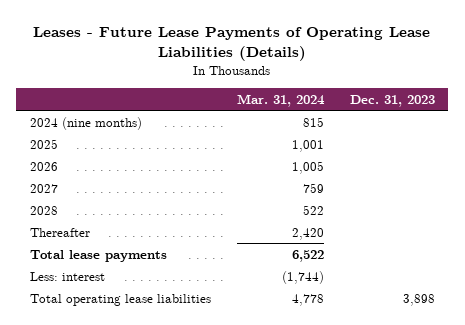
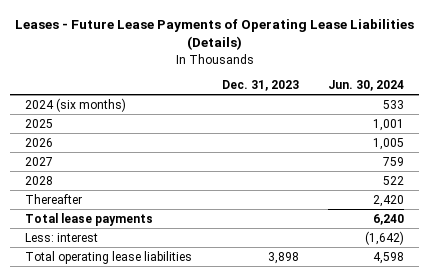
- | Mar. 31, 2024 | Dec. 31, 2023
+ | Dec. 31, 2023 | Jun. 30, 2024
- 2024 (nine months) | 815 |
+ 2024 (six months) | | 533

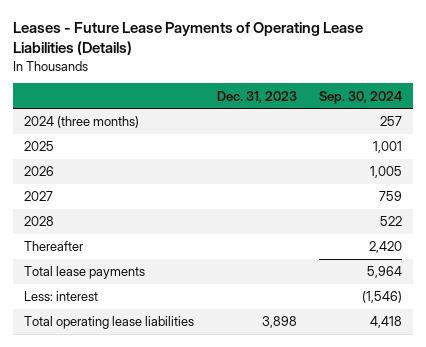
- | Dec. 31, 2023 | Jun. 30, 2024
+ | Dec. 31, 2023 | Sep. 30, 2024
- 2024 (six months) | | 533
+ 2024 (three months) | | 257

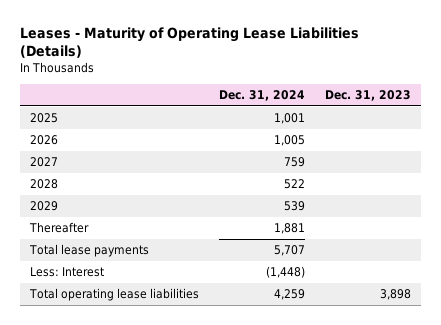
- Leases - Future Lease Payments of Operating Lease Liabilities (Details)
+ Leases - Maturity of Operating Lease Liabilities (Details)
- | Dec. 31, 2023 | Sep. 30, 2024
+ | Dec. 31, 2024 | Dec. 31, 2023
- 2024 (three months) | | 257
+ 2029 | 539 |
- Less: interest | | (1,546)
+ Less: Interest | (1,448) |

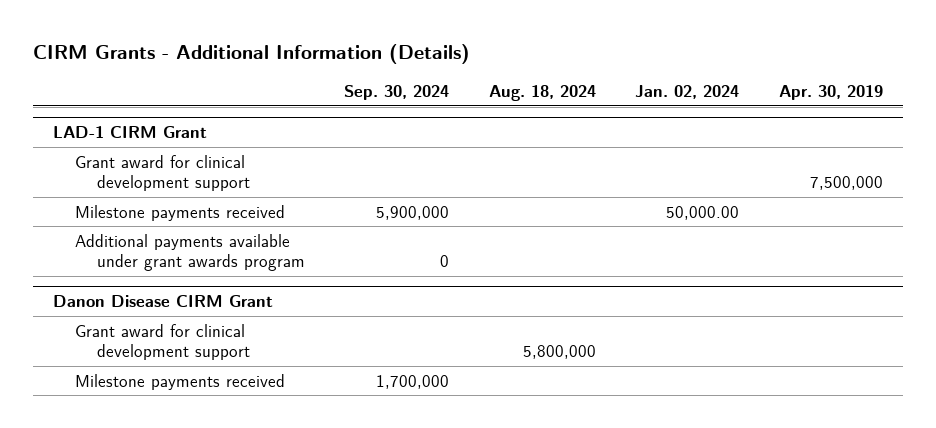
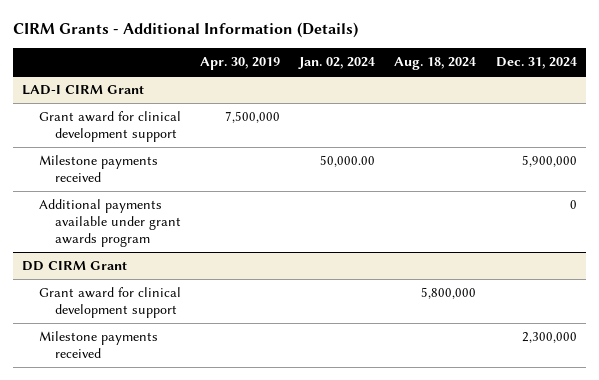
- | Sep. 30, 2024 | Aug. 18, 2024 | Jan. 02, 2024 | Apr. 30, 2019
+ | Apr. 30, 2019 | Jan. 02, 2024 | Aug. 18, 2024 | Dec. 31, 2024
- LAD-1 CIRM Grant
+ LAD-I CIRM Grant
- Danon Disease CIRM Grant
+ DD CIRM Grant

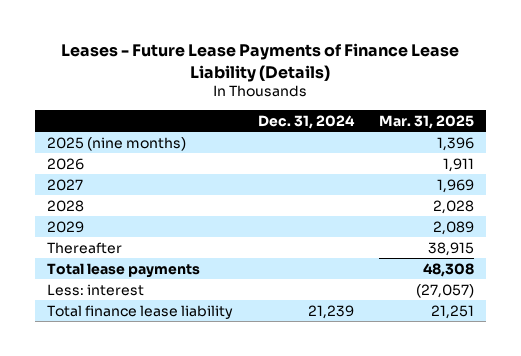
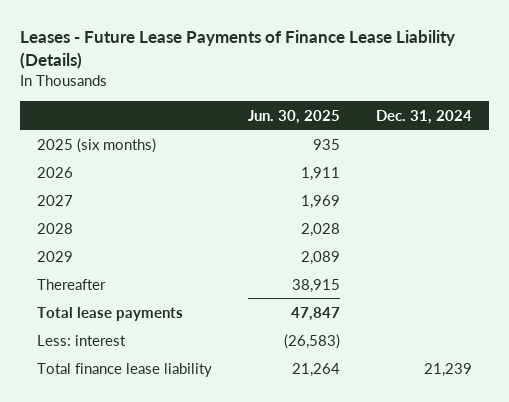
- | Dec. 31, 2024 | Mar. 31, 2025
+ | Jun. 30, 2025 | Dec. 31, 2024
- 2025 (nine months) | | 1,396
+ 2025 (six months) | 935 |

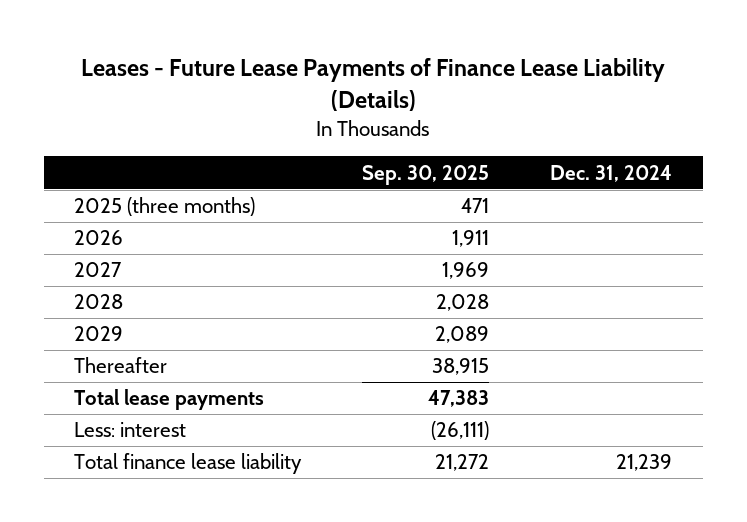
- | Jun. 30, 2025 | Dec. 31, 2024
+ | Sep. 30, 2025 | Dec. 31, 2024
- 2025 (six months) | 935 |
+ 2025 (three months) | 471 |

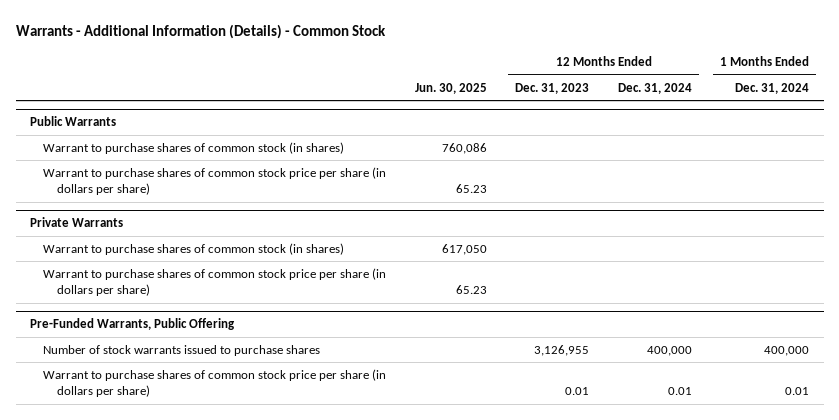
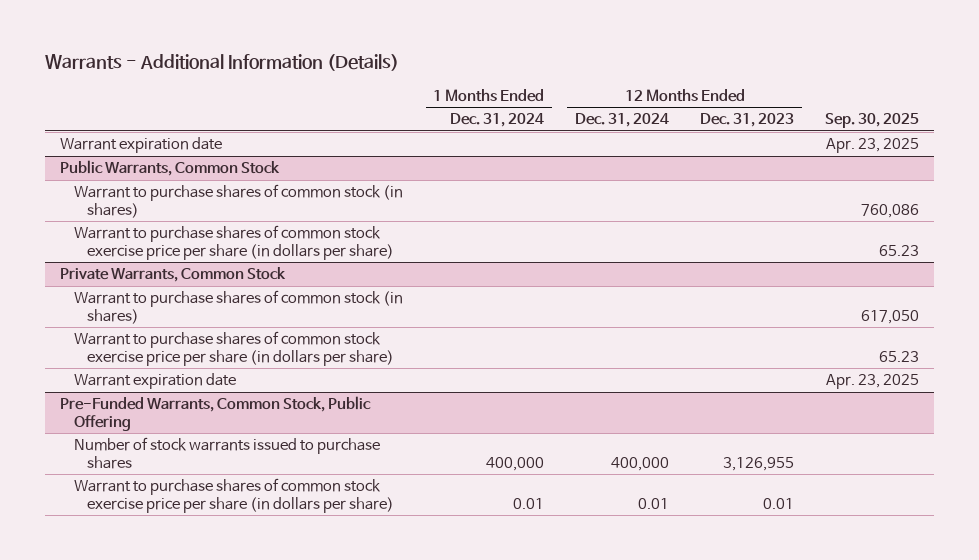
- Warrants - Additional Information (Details) - Common Stock
+ Warrants - Additional Information (Details)
- | Jun. 30, 2025 | 12 Months Ended Dec. 31, 2023 | 12 Months Ended Dec. 31, 2024 | 1 Months Ended Dec. 31, 2024
+ | 1 Months Ended Dec. 31, 2024 | 12 Months Ended Dec. 31, 2024 | 12 Months Ended Dec. 31, 2023 | Sep. 30, 2025
- Public Warrants
+ Warrant expiration date | | | | Apr. 23, 2025
+ Public Warrants, Common Stock
- Warrant to purchase shares of common stock price per share (in dollars per share) | 65.23 | | |
- Private Warrants
+ Warrant to purchase shares of common stock exercise price per share (in dollars per share) | | | | 65.23
+ Private Warrants, Common Stock
- Warrant to purchase shares of common stock price per share (in dollars per share) | 65.23 | | |
- Pre-Funded Warrants, Public Offering
+ Warrant to purchase shares of common stock exercise price per share (in dollars per share) | | | | 65.23
+ Warrant expiration date | | | | Apr. 23, 2025
+ Pre-Funded Warrants, Common Stock, Public Offering
- Warrant to purchase shares of common stock price per share (in dollars per share) | | 0.01 | 0.01 | 0.01
+ Warrant to purchase shares of common stock exercise price per share (in dollars per share) | 0.01 | 0.01 | 0.01 |

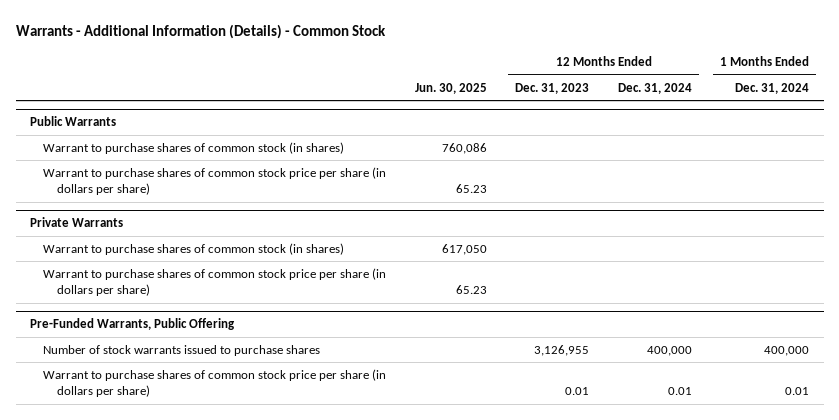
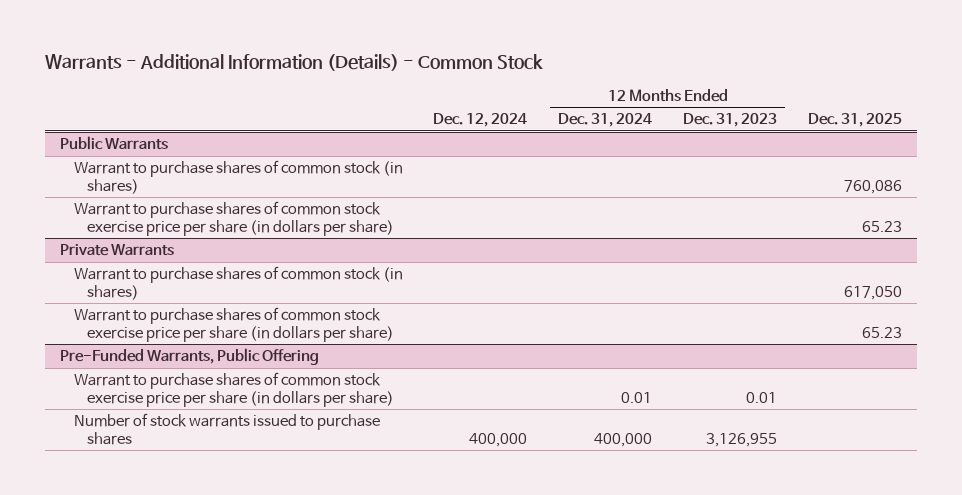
- | Jun. 30, 2025 | 12 Months Ended Dec. 31, 2023 | 12 Months Ended Dec. 31, 2024 | 1 Months Ended Dec. 31, 2024
+ | Dec. 12, 2024 | 12 Months Ended Dec. 31, 2024 | 12 Months Ended Dec. 31, 2023 | Dec. 31, 2025
@ Public Warrants
- Warrant to purchase shares of common stock price per share (in dollars per share) | 65.23 | | |
+ Warrant to purchase shares of common stock exercise price per share (in dollars per share) | | | | 65.23
@ Private Warrants
- Warrant to purchase shares of common stock price per share (in dollars per share) | 65.23 | | |
+ Warrant to purchase shares of common stock exercise price per share (in dollars per share) | | | | 65.23
@ Pre-Funded Warrants, Public Offering
+ Warrant to purchase shares of common stock exercise price per share (in dollars per share) | | 0.01 | 0.01 |
- Warrant to purchase shares of common stock price per share (in dollars per share) | | 0.01 | 0.01 | 0.01

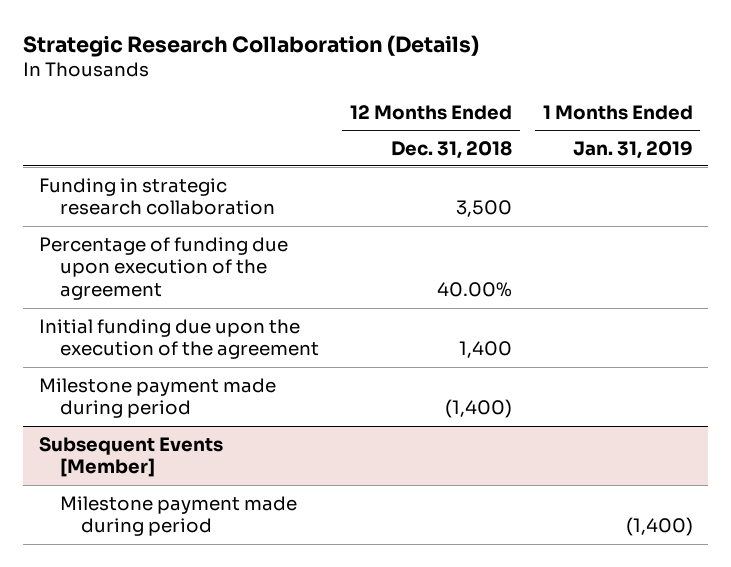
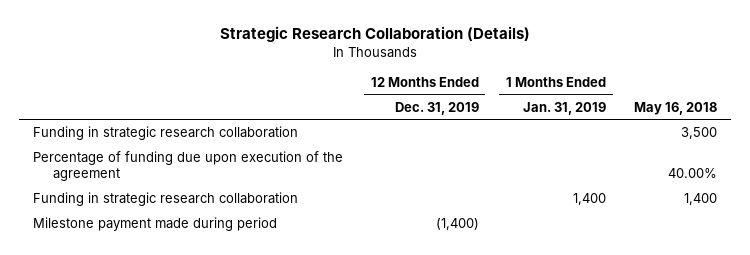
- | 12 Months Ended Dec. 31, 2018 | 1 Months Ended Jan. 31, 2019
+ | 12 Months Ended Dec. 31, 2019 | 1 Months Ended Jan. 31, 2019 | May 16, 2018
- Initial funding due upon the execution of the agreement | 1,400 |
+ Funding in strategic research collaboration | | 1,400 | 1,400
- Subsequent Events [Member]
- Milestone payment made during period | | (1,400)

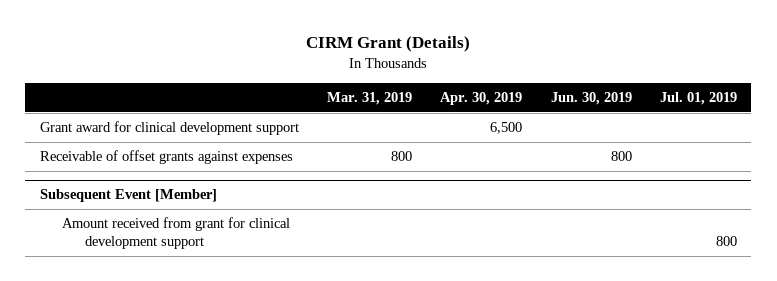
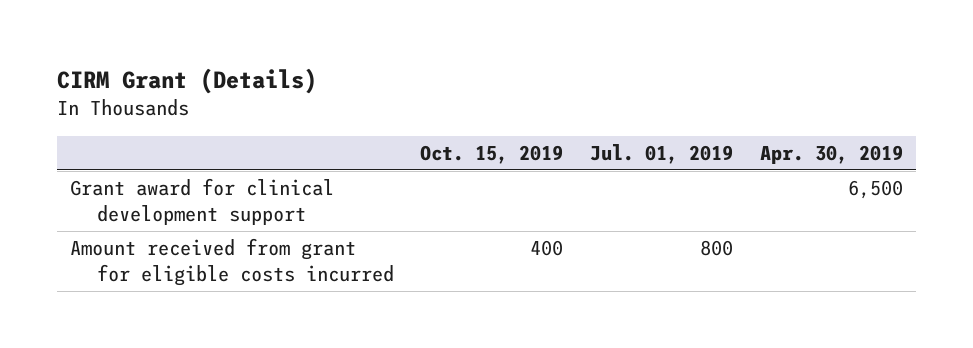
- | Mar. 31, 2019 | Apr. 30, 2019 | Jun. 30, 2019 | Jul. 01, 2019
+ | Oct. 15, 2019 | Jul. 01, 2019 | Apr. 30, 2019
- Receivable of offset grants against expenses | 800 | | 800 |
- Subsequent Event [Member]
- Amount received from grant for clinical development support | | | | 800
+ Amount received from grant for eligible costs incurred | 400 | 800 |

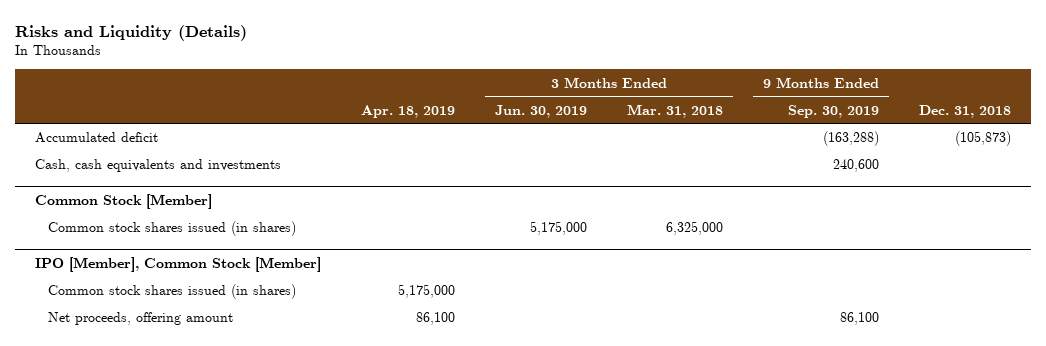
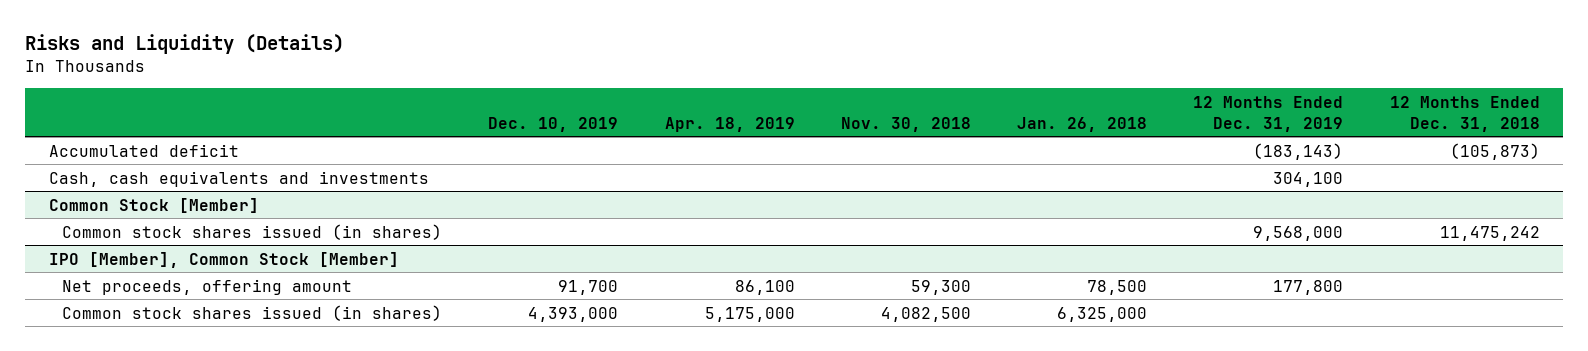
- | Apr. 18, 2019 | 3 Months Ended Jun. 30, 2019 | 3 Months Ended Mar. 31, 2018 | 9 Months Ended Sep. 30, 2019 | Dec. 31, 2018
+ | Dec. 10, 2019 | Apr. 18, 2019 | Nov. 30, 2018 | Jan. 26, 2018 | 12 Months Ended Dec. 31, 2019 | 12 Months Ended Dec. 31, 2018
@ IPO [Member], Common Stock [Member]
moved down: Common stock shares issued (in shares) | 4,393,000 | 5,175,000 | 4,082,500 | 6,325,000 | |

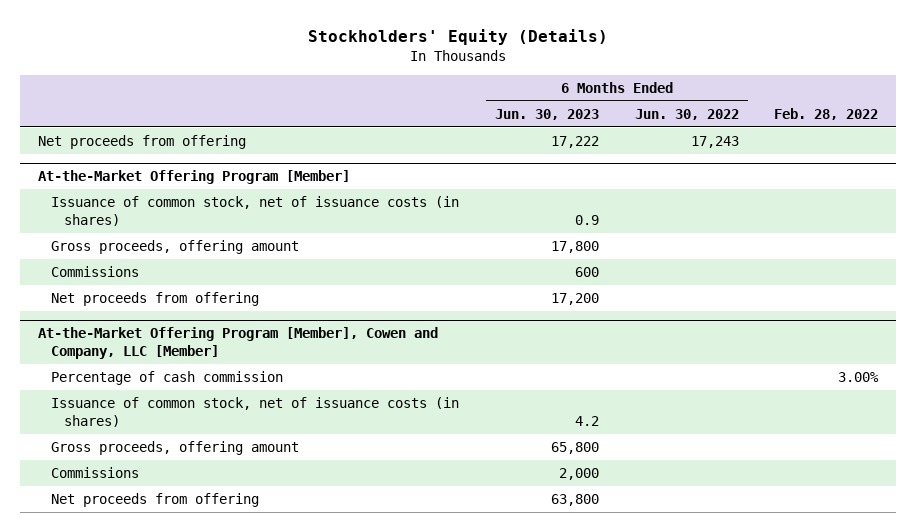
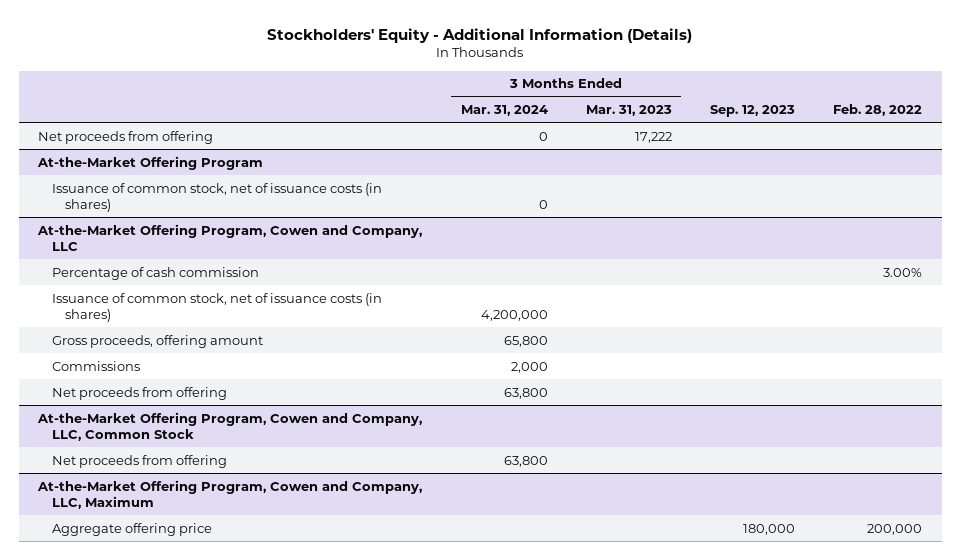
- Stockholders' Equity (Details)
+ Stockholders' Equity - Additional Information (Details)
- | 6 Months Ended Jun. 30, 2023 | 6 Months Ended Jun. 30, 2022 | Feb. 28, 2022
+ | 3 Months Ended Mar. 31, 2024 | 3 Months Ended Mar. 31, 2023 | Sep. 12, 2023 | Feb. 28, 2022
- At-the-Market Offering Program [Member]
+ At-the-Market Offering Program
- Gross proceeds, offering amount | 17,800 | |
- Commissions | 600 | |
- Net proceeds from offering | 17,200 | |
- At-the-Market Offering Program [Member], Cowen and Company, LLC [Member]
+ At-the-Market Offering Program, Cowen and Company, LLC
+ At-the-Market Offering Program, Cowen and Company, LLC, Common Stock
+ Net proceeds from offering | 63,800 | | |
+ At-the-Market Offering Program, Cowen and Company, LLC, Maximum
+ Aggregate offering price | | | 180,000 | 200,000

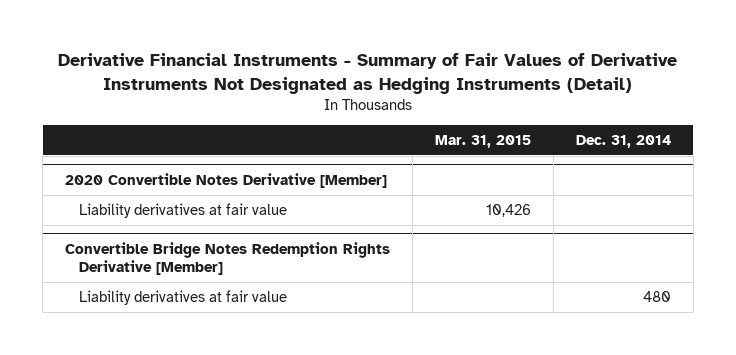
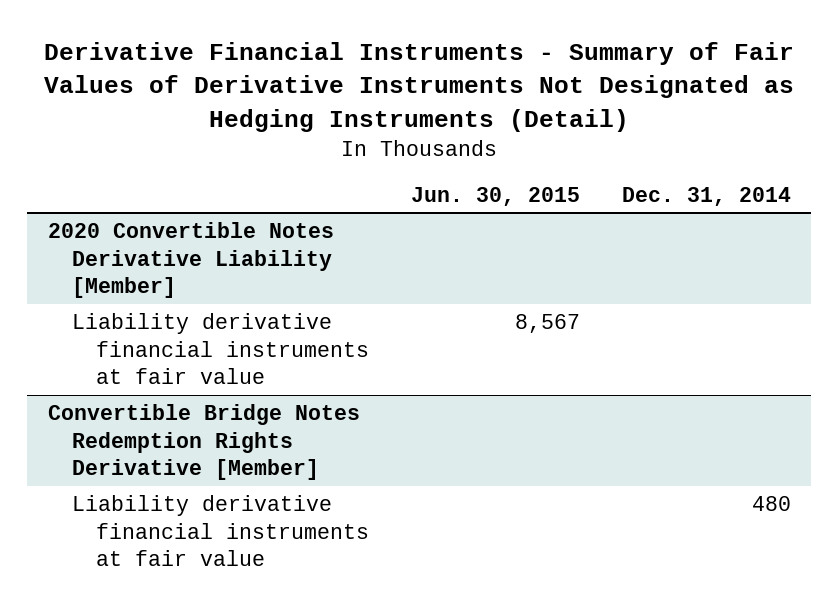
- | Mar. 31, 2015 | Dec. 31, 2014
+ | Jun. 30, 2015 | Dec. 31, 2014
- 2020 Convertible Notes Derivative [Member]
- Liability derivatives at fair value | 10,426 |
+ 2020 Convertible Notes Derivative Liability [Member]
+ Liability derivative financial instruments at fair value | 8,567 |
@ Convertible Bridge Notes Redemption Rights Derivative [Member]
- Liability derivatives at fair value | | 480
+ Liability derivative financial instruments at fair value | | 480

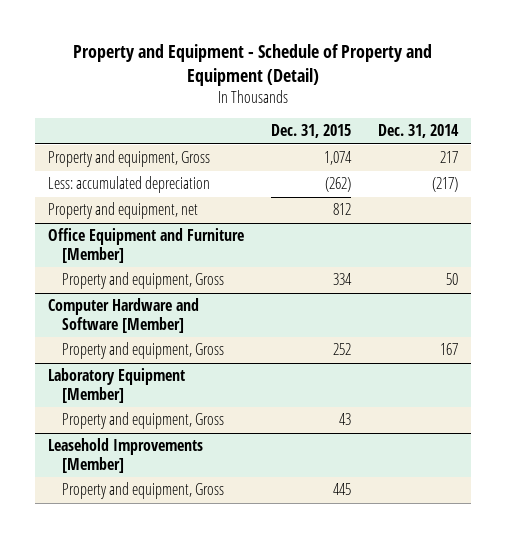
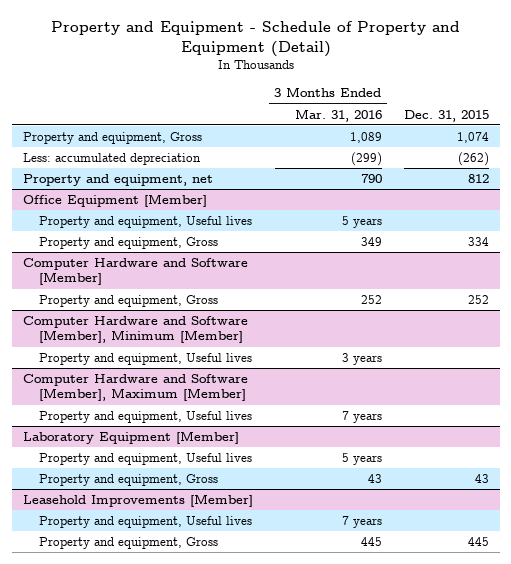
- | Dec. 31, 2015 | Dec. 31, 2014
+ | 3 Months Ended Mar. 31, 2016 | Dec. 31, 2015
- Office Equipment and Furniture [Member]
+ Office Equipment [Member]
+ Property and equipment, Useful lives | 5 years |
+ Computer Hardware and Software [Member], Minimum [Member]
+ Property and equipment, Useful lives | 3 years |
+ Computer Hardware and Software [Member], Maximum [Member]
+ Property and equipment, Useful lives | 7 years |
@ Laboratory Equipment [Member]
+ Property and equipment, Useful lives | 5 years |
@ Leasehold Improvements [Member]
+ Property and equipment, Useful lives | 7 years |

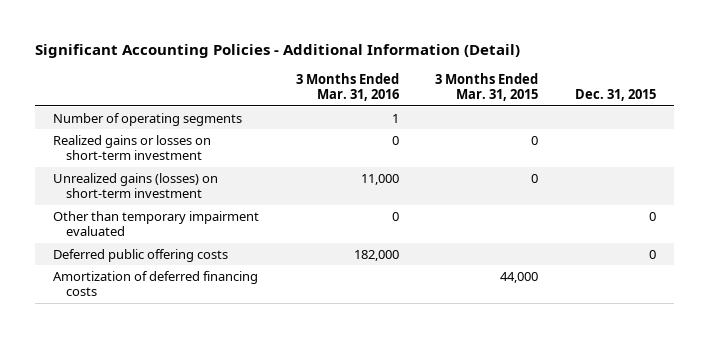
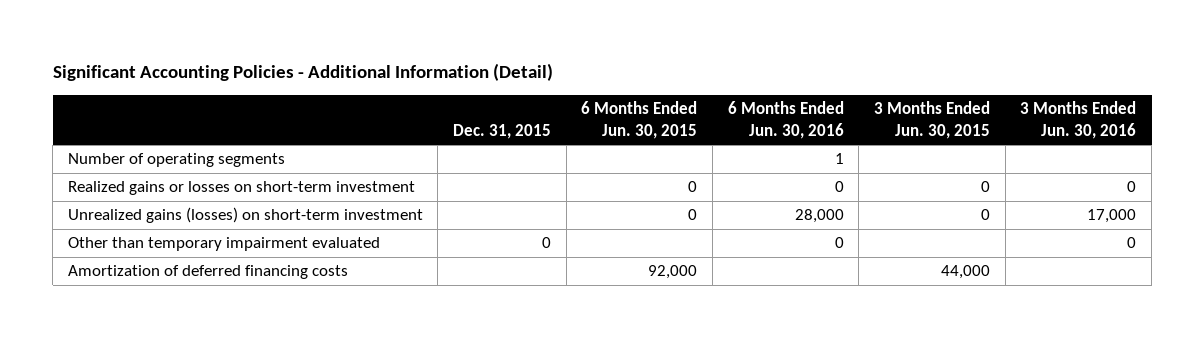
- | 3 Months Ended Mar. 31, 2016 | 3 Months Ended Mar. 31, 2015 | Dec. 31, 2015
+ | Dec. 31, 2015 | 6 Months Ended Jun. 30, 2015 | 6 Months Ended Jun. 30, 2016 | 3 Months Ended Jun. 30, 2015 | 3 Months Ended Jun. 30, 2016
- Deferred public offering costs | 182,000 | | 0

